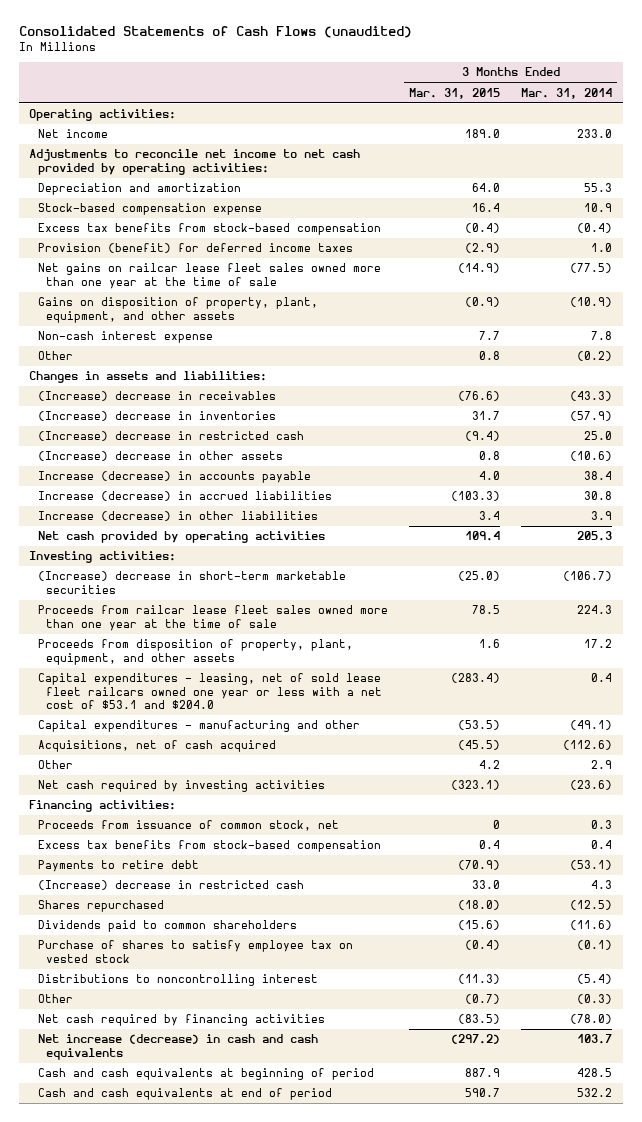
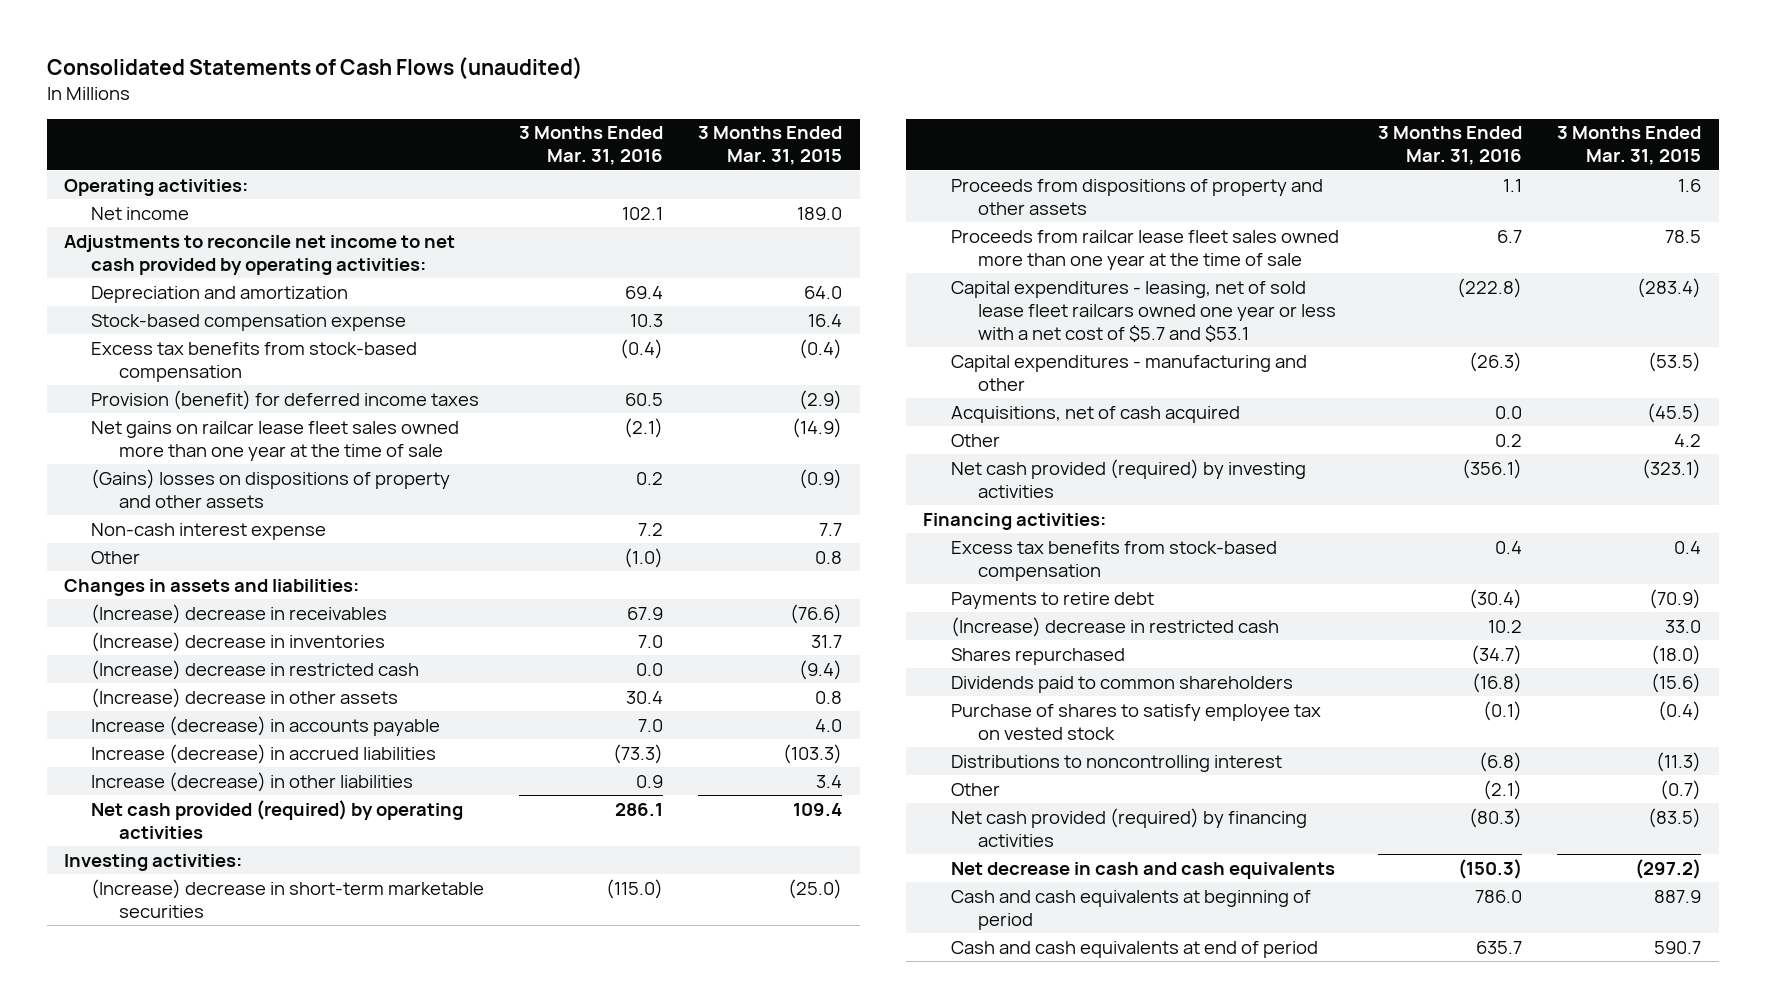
- | 3 Months Ended Mar. 31, 2015 | 3 Months Ended Mar. 31, 2014
+ | 3 Months Ended Mar. 31, 2016 | 3 Months Ended Mar. 31, 2015
- Gains on disposition of property, plant, equipment, and other assets | (0.9) | (10.9)
+ (Gains) losses on dispositions of property and other assets | 0.2 | (0.9)
- Net cash provided by operating activities | 109.4 | 205.3
+ Net cash provided (required) by operating activities | 286.1 | 109.4
+ Proceeds from dispositions of property and other assets | 1.1 | 1.6
- Proceeds from disposition of property, plant, equipment, and other assets | 1.6 | 17.2
- Capital expenditures - leasing, net of sold lease fleet railcars owned one year or less with a net cost of $53.1 and $204.0 | (283.4) | 0.4
+ Capital expenditures - leasing, net of sold lease fleet railcars owned one year or less with a net cost of $5.7 and $53.1 | (222.8) | (283.4)
- Net cash required by investing activities | (323.1) | (23.6)
+ Net cash provided (required) by investing activities | (356.1) | (323.1)
- Proceeds from issuance of common stock, net | 0 | 0.3
- Net cash required by financing activities | (83.5) | (78.0)
- Net increase (decrease) in cash and cash equivalents | (297.2) | 103.7
+ Net cash provided (required) by financing activities | (80.3) | (83.5)
+ Net decrease in cash and cash equivalents | (150.3) | (297.2)

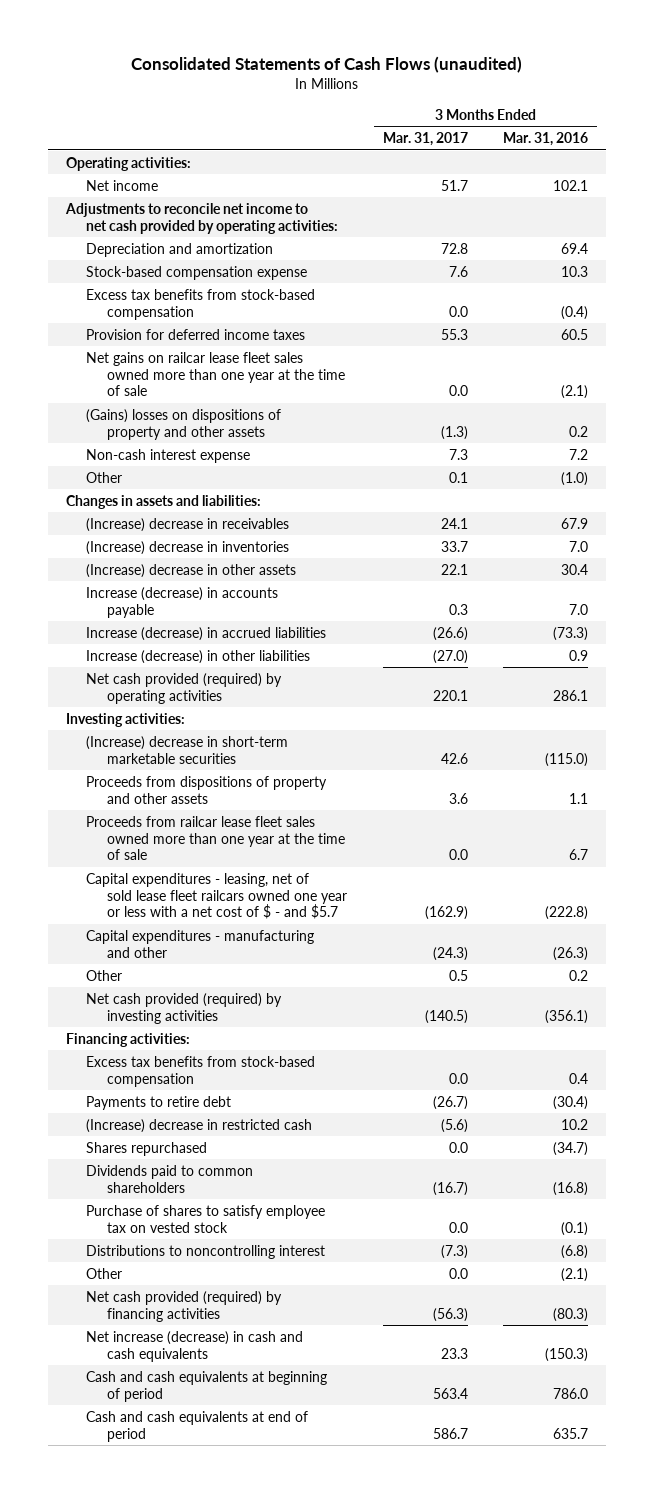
- | 3 Months Ended Mar. 31, 2016 | 3 Months Ended Mar. 31, 2015
+ | 3 Months Ended Mar. 31, 2017 | 3 Months Ended Mar. 31, 2016
- Provision (benefit) for deferred income taxes | 60.5 | (2.9)
+ Provision for deferred income taxes | 55.3 | 60.5
- (Increase) decrease in restricted cash | 0.0 | (9.4)
- Capital expenditures - leasing, net of sold lease fleet railcars owned one year or less with a net cost of $5.7 and $53.1 | (222.8) | (283.4)
+ Capital expenditures - leasing, net of sold lease fleet railcars owned one year or less with a net cost of $ - and $5.7 | (162.9) | (222.8)
- Acquisitions, net of cash acquired | 0.0 | (45.5)
- Net decrease in cash and cash equivalents | (150.3) | (297.2)
+ Net increase (decrease) in cash and cash equivalents | 23.3 | (150.3)

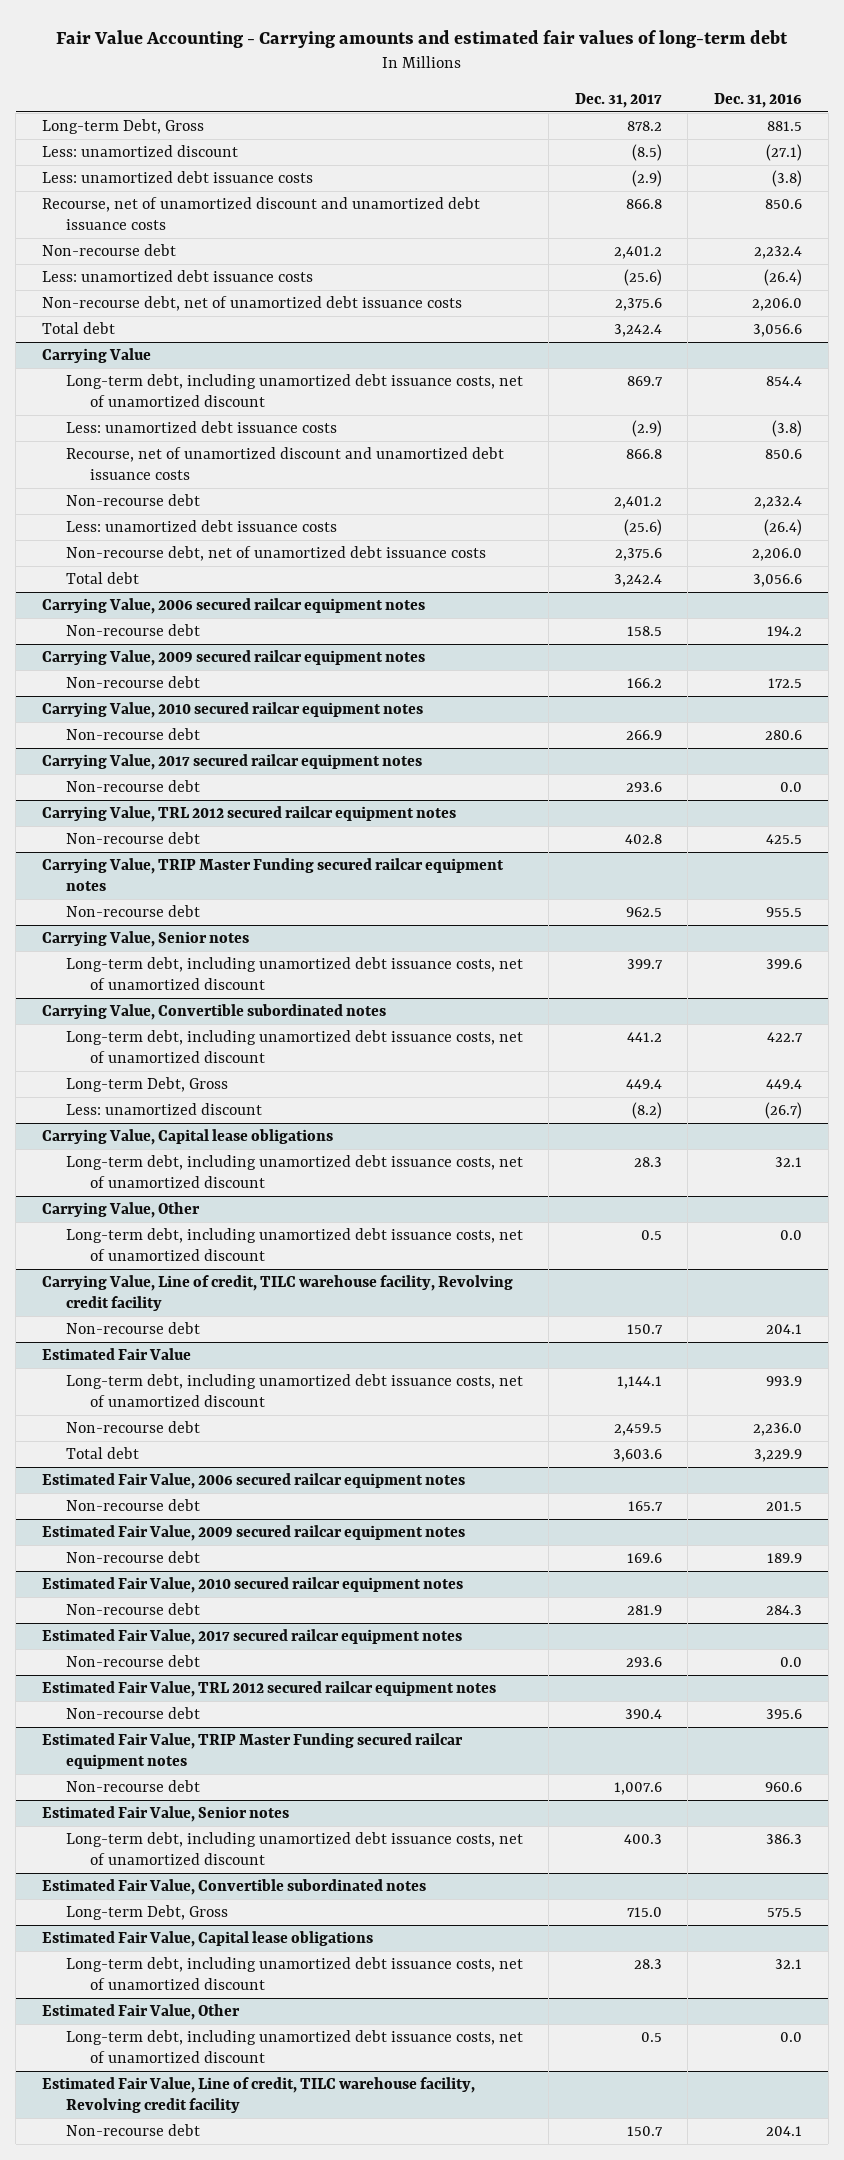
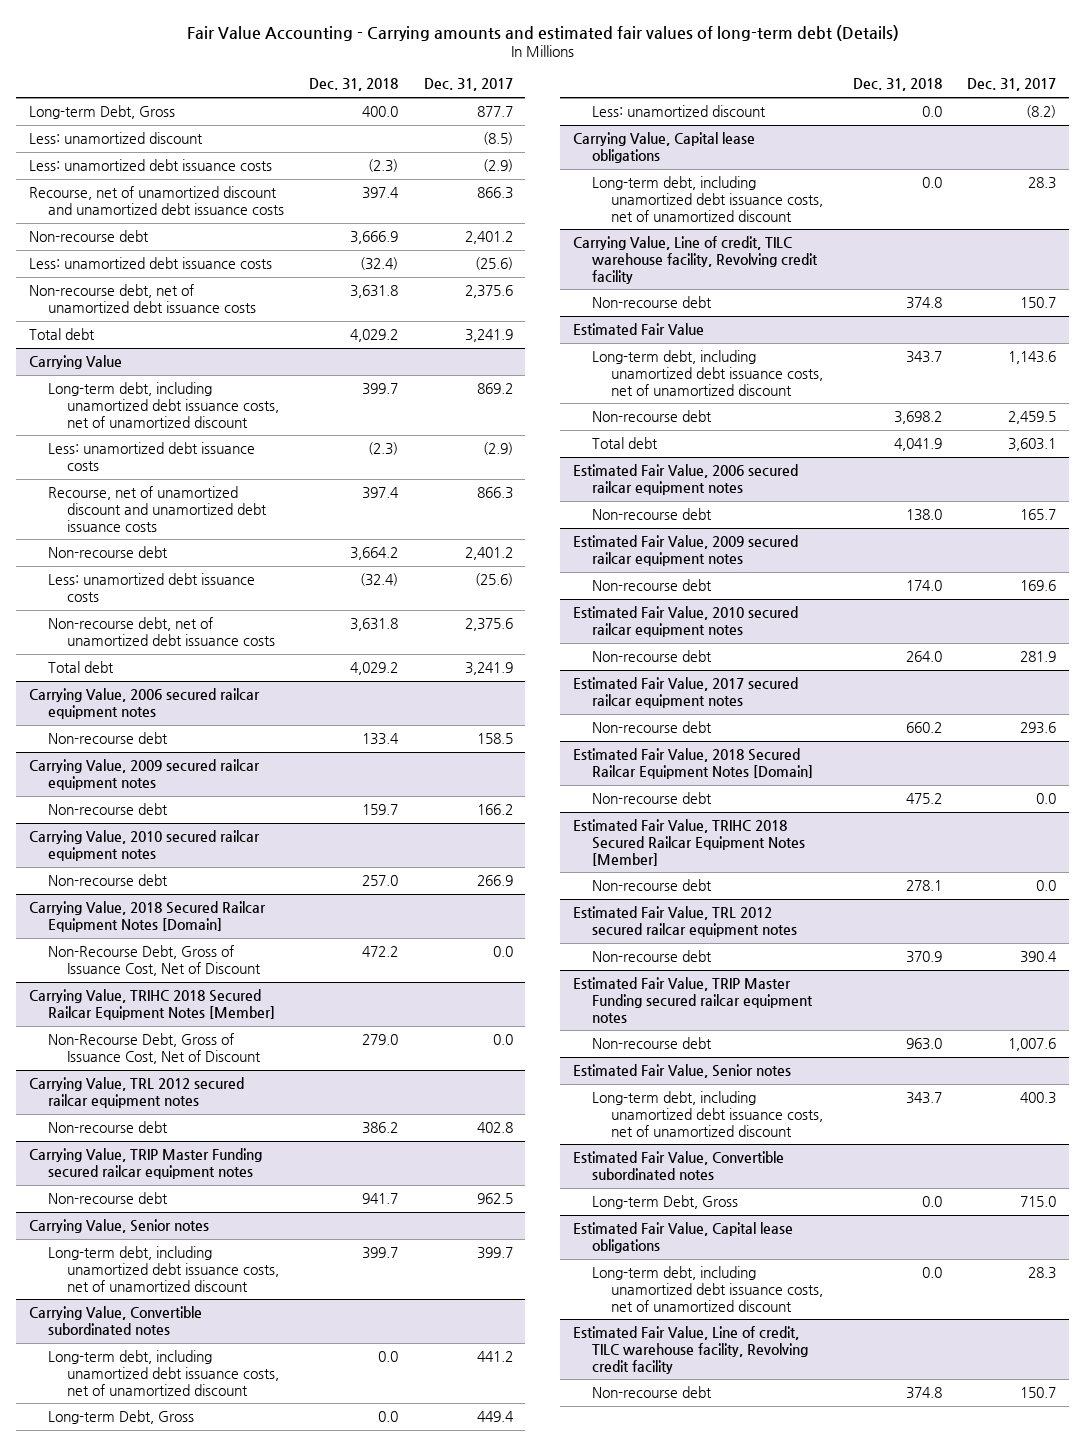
- Fair Value Accounting - Carrying amounts and estimated fair values of long-term debt
+ Fair Value Accounting - Carrying amounts and estimated fair values of long-term debt (Details)
- | Dec. 31, 2017 | Dec. 31, 2016
+ | Dec. 31, 2018 | Dec. 31, 2017
- Long-term Debt, Gross | 878.2 | 881.5
+ Long-term Debt, Gross | 400.0 | 877.7
- Recourse, net of unamortized discount and unamortized debt issuance costs | 866.8 | 850.6
+ Recourse, net of unamortized discount and unamortized debt issuance costs | 397.4 | 866.3
- Total debt | 3,242.4 | 3,056.6
+ Total debt | 4,029.2 | 3,241.9
@ Carrying Value
- Long-term debt, including unamortized debt issuance costs, net of unamortized discount | 869.7 | 854.4
+ Long-term debt, including unamortized debt issuance costs, net of unamortized discount | 399.7 | 869.2
- Recourse, net of unamortized discount and unamortized debt issuance costs | 866.8 | 850.6
+ Recourse, net of unamortized discount and unamortized debt issuance costs | 397.4 | 866.3
- Total debt | 3,242.4 | 3,056.6
+ Total debt | 4,029.2 | 3,241.9
- Carrying Value, 2017 secured railcar equipment notes
- Non-recourse debt | 293.6 | 0.0
+ Carrying Value, 2018 Secured Railcar Equipment Notes [Domain]
+ Non-Recourse Debt, Gross of Issuance Cost, Net of Discount | 472.2 | 0.0
+ Carrying Value, TRIHC 2018 Secured Railcar Equipment Notes [Member]
+ Non-Recourse Debt, Gross of Issuance Cost, Net of Discount | 279.0 | 0.0
- Carrying Value, Other
- Long-term debt, including unamortized debt issuance costs, net of unamortized discount | 0.5 | 0.0
@ Estimated Fair Value
- Long-term debt, including unamortized debt issuance costs, net of unamortized discount | 1,144.1 | 993.9
+ Long-term debt, including unamortized debt issuance costs, net of unamortized discount | 343.7 | 1,143.6
- Total debt | 3,603.6 | 3,229.9
+ Total debt | 4,041.9 | 3,603.1
+ Estimated Fair Value, 2018 Secured Railcar Equipment Notes [Domain]
+ Non-recourse debt | 475.2 | 0.0
+ Estimated Fair Value, TRIHC 2018 Secured Railcar Equipment Notes [Member]
+ Non-recourse debt | 278.1 | 0.0
- Estimated Fair Value, Other
- Long-term debt, including unamortized debt issuance costs, net of unamortized discount | 0.5 | 0.0

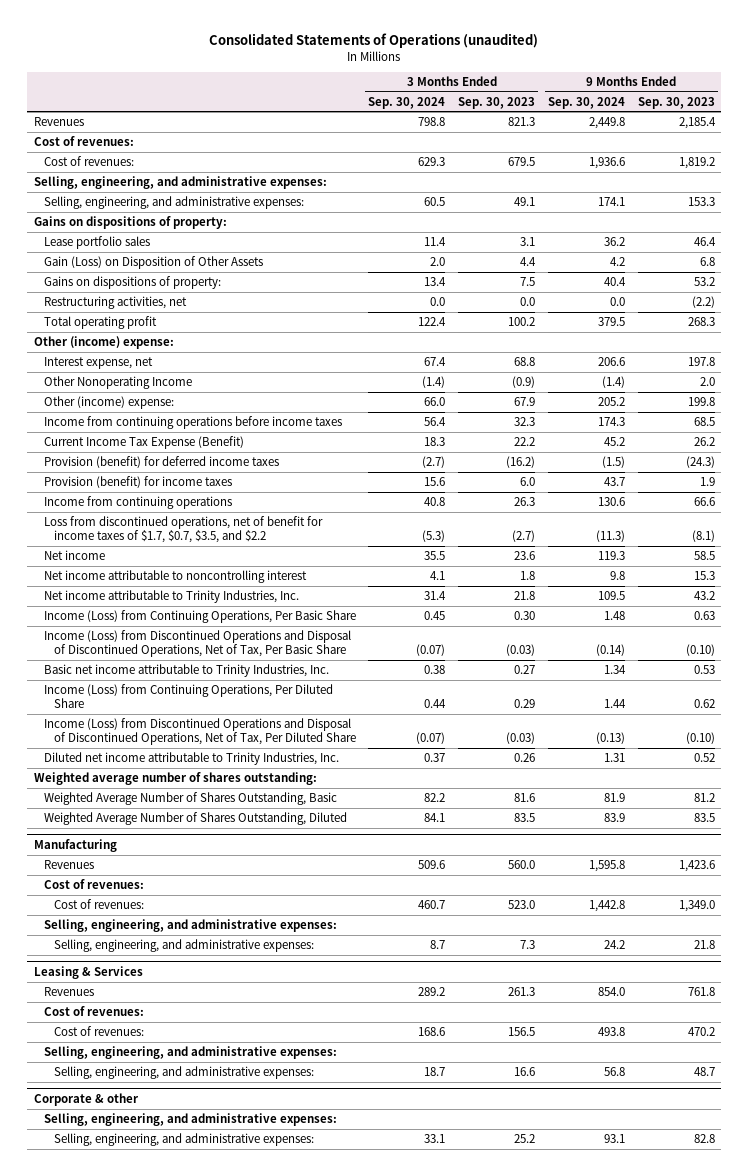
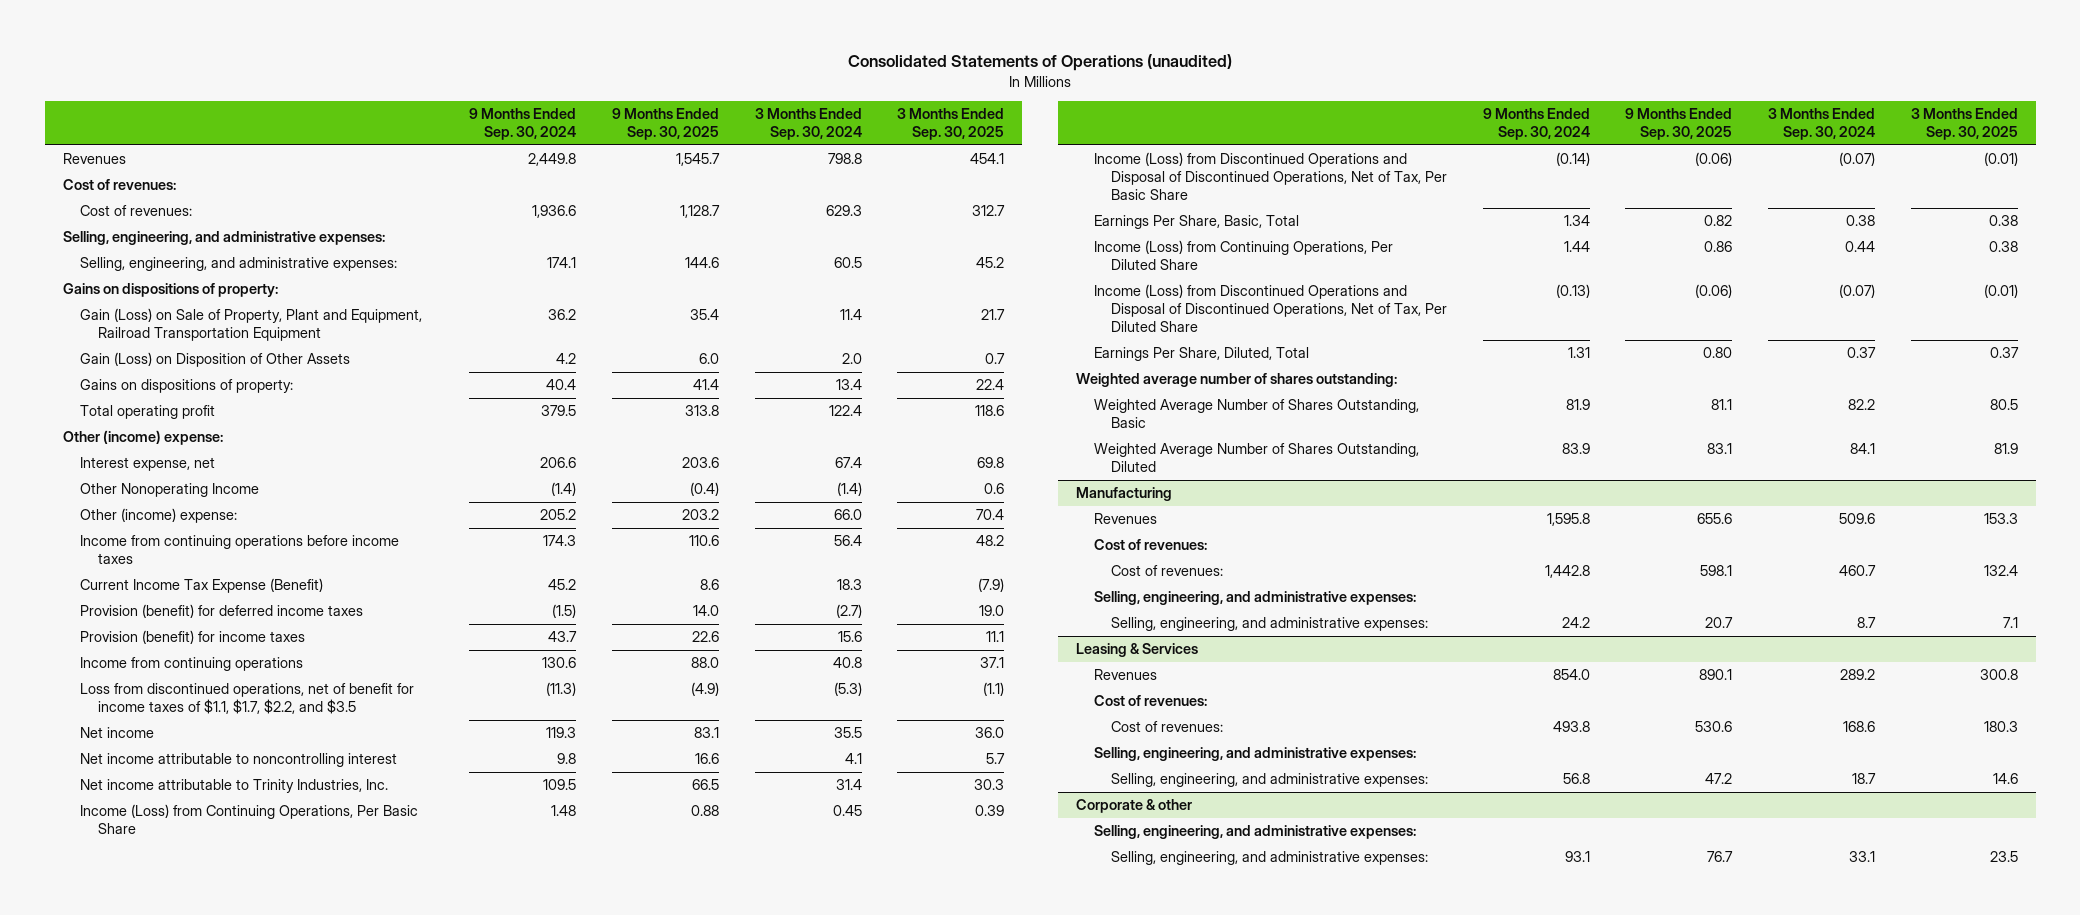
- | 3 Months Ended Sep. 30, 2024 | 3 Months Ended Sep. 30, 2023 | 9 Months Ended Sep. 30, 2024 | 9 Months Ended Sep. 30, 2023
+ | 9 Months Ended Sep. 30, 2024 | 9 Months Ended Sep. 30, 2025 | 3 Months Ended Sep. 30, 2024 | 3 Months Ended Sep. 30, 2025
- Lease portfolio sales | 11.4 | 3.1 | 36.2 | 46.4
+ Gain (Loss) on Sale of Property, Plant and Equipment, Railroad Transportation Equipment | 36.2 | 35.4 | 11.4 | 21.7
- Restructuring activities, net | 0.0 | 0.0 | 0.0 | (2.2)
- Loss from discontinued operations, net of benefit for income taxes of $1.7, $0.7, $3.5, and $2.2 | (5.3) | (2.7) | (11.3) | (8.1)
+ Loss from discontinued operations, net of benefit for income taxes of $1.1, $1.7, $2.2, and $3.5 | (11.3) | (4.9) | (5.3) | (1.1)
- Basic net income attributable to Trinity Industries, Inc. | 0.38 | 0.27 | 1.34 | 0.53
+ Earnings Per Share, Basic, Total | 1.34 | 0.82 | 0.38 | 0.38
- Diluted net income attributable to Trinity Industries, Inc. | 0.37 | 0.26 | 1.31 | 0.52
+ Earnings Per Share, Diluted, Total | 1.31 | 0.80 | 0.37 | 0.37

